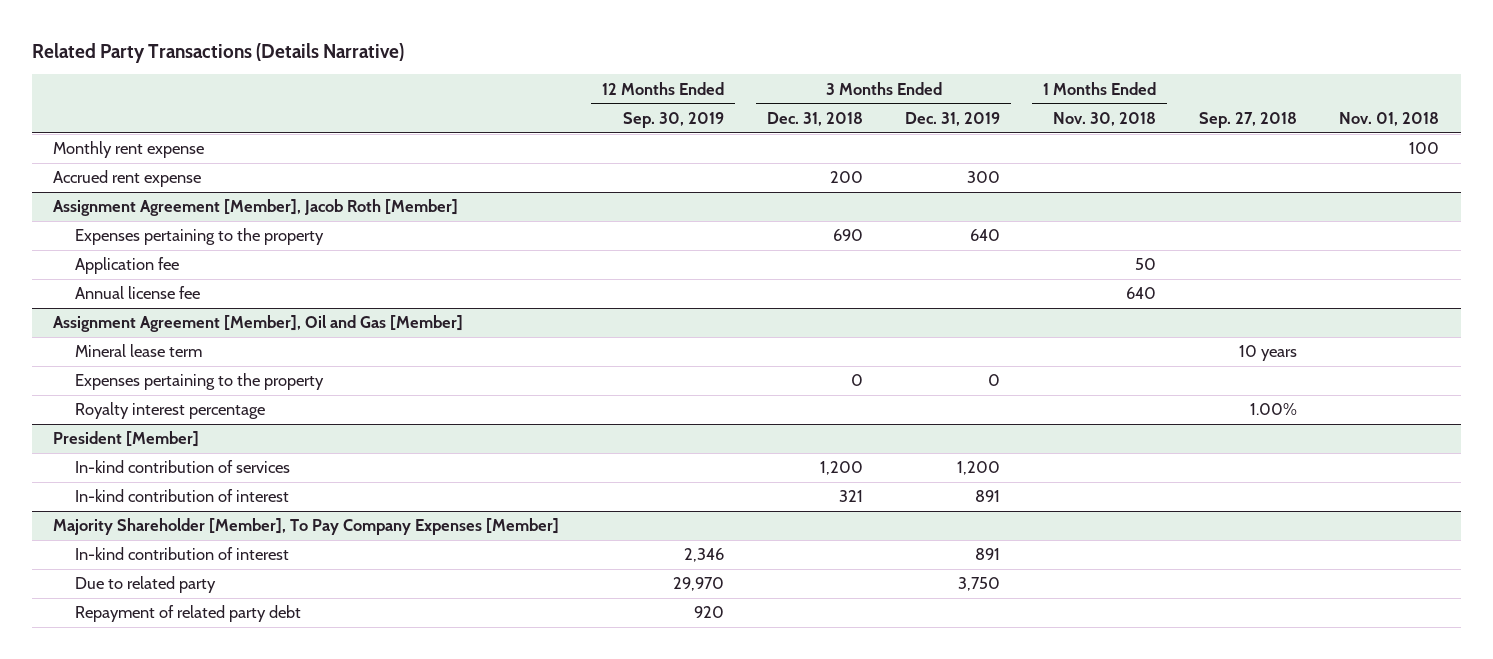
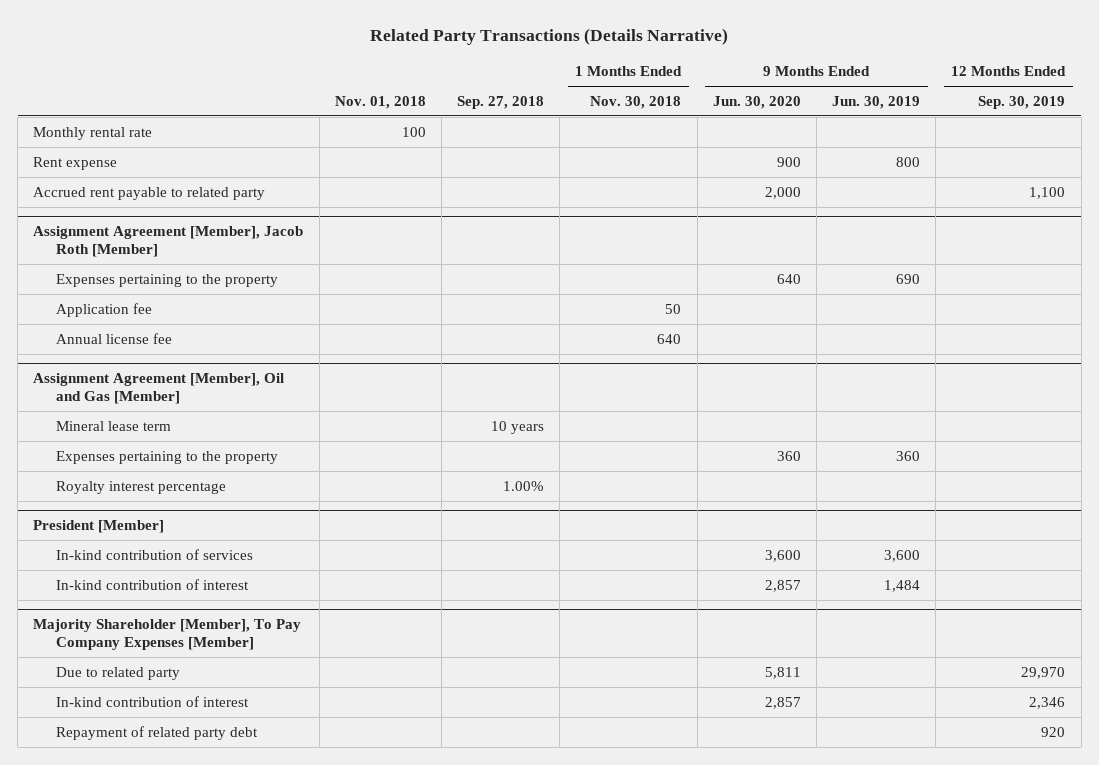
- | 12 Months Ended Sep. 30, 2019 | 3 Months Ended Dec. 31, 2018 | 3 Months Ended Dec. 31, 2019 | 1 Months Ended Nov. 30, 2018 | Sep. 27, 2018 | Nov. 01, 2018
+ | Nov. 01, 2018 | Sep. 27, 2018 | 1 Months Ended Nov. 30, 2018 | 9 Months Ended Jun. 30, 2020 | 9 Months Ended Jun. 30, 2019 | 12 Months Ended Sep. 30, 2019
- Monthly rent expense | | | | | | 100
- Accrued rent expense | | 200 | 300 | | |
+ Monthly rental rate | 100 | | | | |
+ Rent expense | | | | 900 | 800 |
+ Accrued rent payable to related party | | | | 2,000 | | 1,100
@ Majority Shareholder [Member], To Pay Company Expenses [Member]
moved down: In-kind contribution of interest | | | | 2,857 | | 2,346

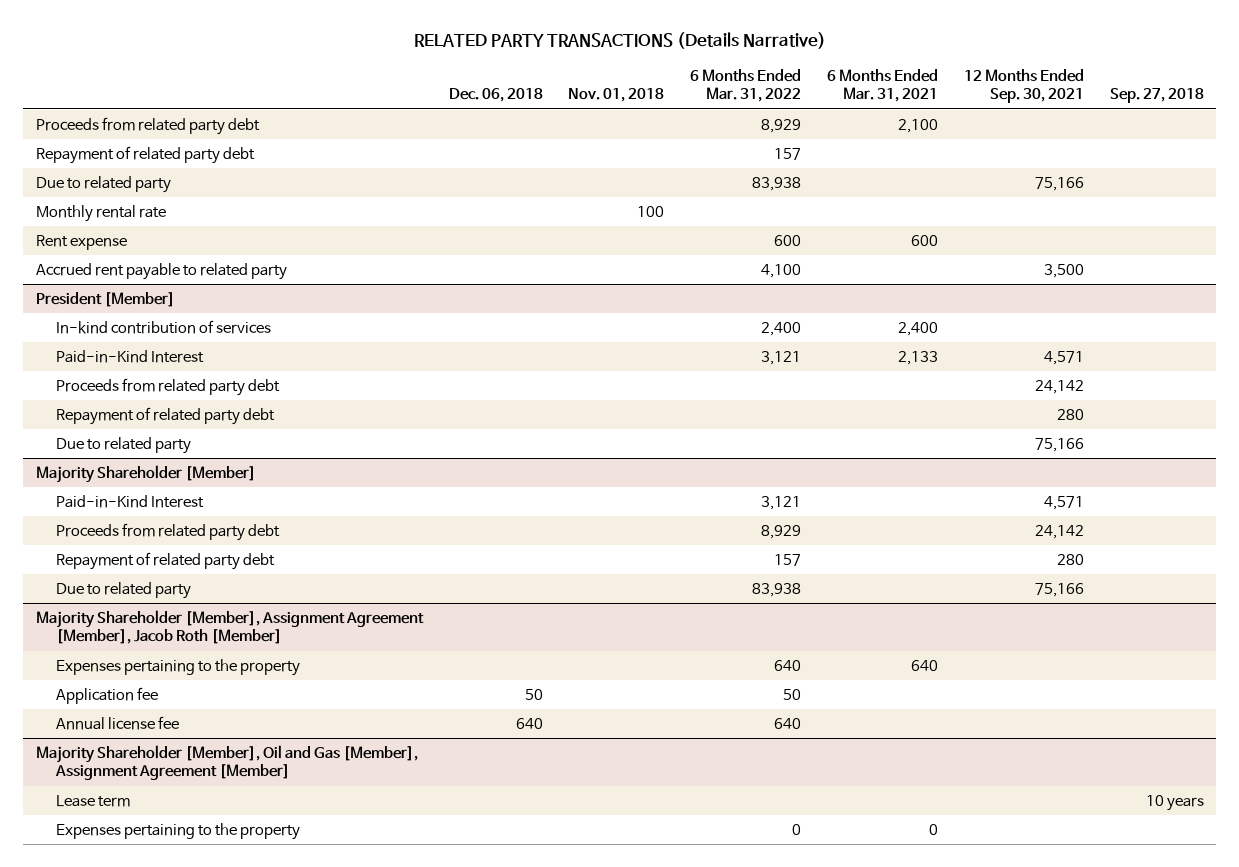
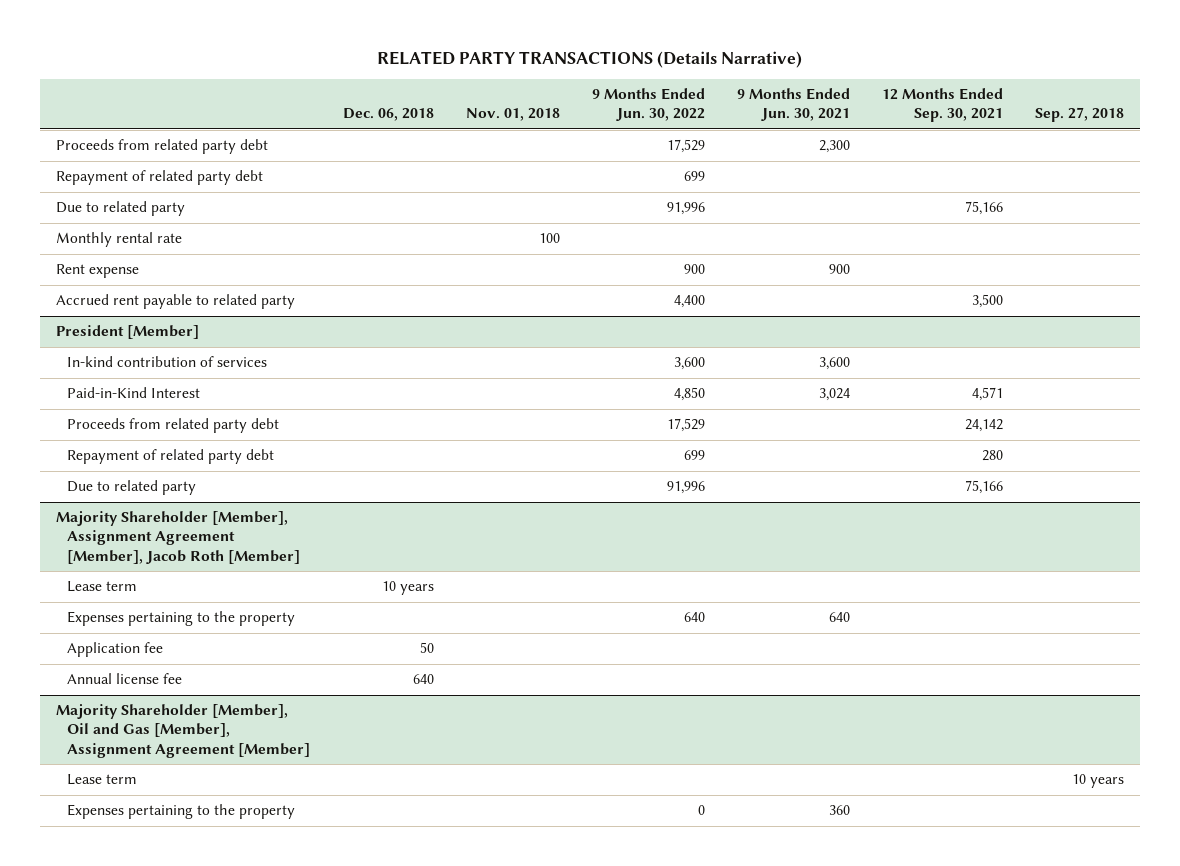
- | Dec. 06, 2018 | Nov. 01, 2018 | 6 Months Ended Mar. 31, 2022 | 6 Months Ended Mar. 31, 2021 | 12 Months Ended Sep. 30, 2021 | Sep. 27, 2018
+ | Dec. 06, 2018 | Nov. 01, 2018 | 9 Months Ended Jun. 30, 2022 | 9 Months Ended Jun. 30, 2021 | 12 Months Ended Sep. 30, 2021 | Sep. 27, 2018
- Majority Shareholder [Member]
- Paid-in-Kind Interest | | | 3,121 | | 4,571 |
- Proceeds from related party debt | | | 8,929 | | 24,142 |
- Repayment of related party debt | | | 157 | | 280 |
- Due to related party | | | 83,938 | | 75,166 |
@ Majority Shareholder [Member], Assignment Agreement [Member], Jacob Roth [Member]
+ Lease term | 10 years | | | | |

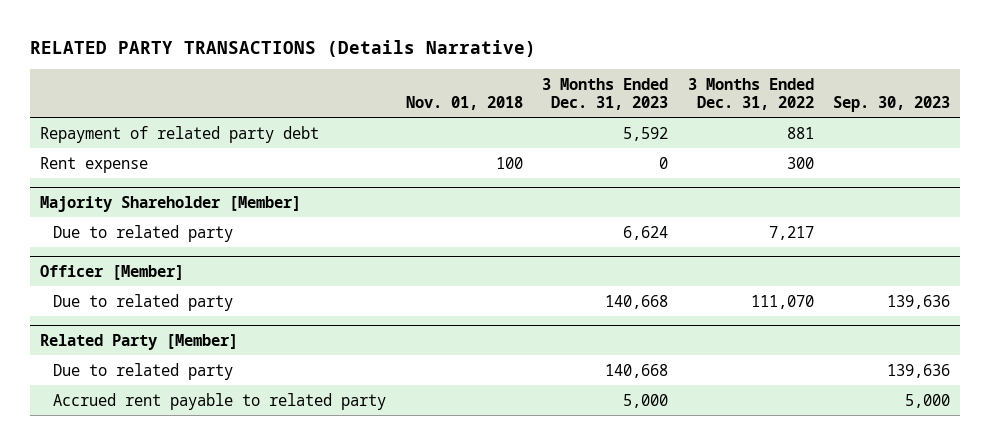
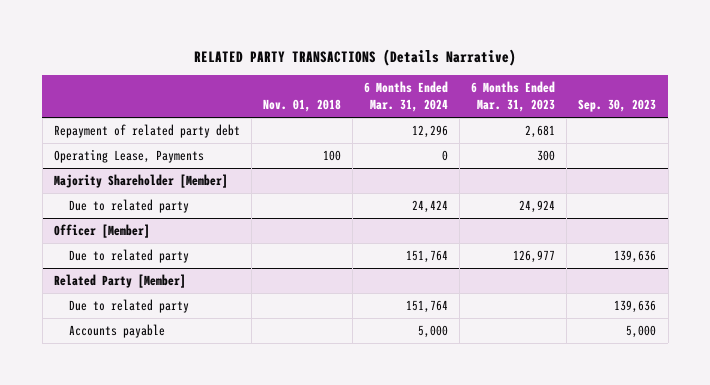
- | Nov. 01, 2018 | 3 Months Ended Dec. 31, 2023 | 3 Months Ended Dec. 31, 2022 | Sep. 30, 2023
+ | Nov. 01, 2018 | 6 Months Ended Mar. 31, 2024 | 6 Months Ended Mar. 31, 2023 | Sep. 30, 2023
- Rent expense | 100 | 0 | 300 |
+ Operating Lease, Payments | 100 | 0 | 300 |
@ Related Party [Member]
- Accrued rent payable to related party | | 5,000 | | 5,000
+ Accounts payable | | 5,000 | | 5,000

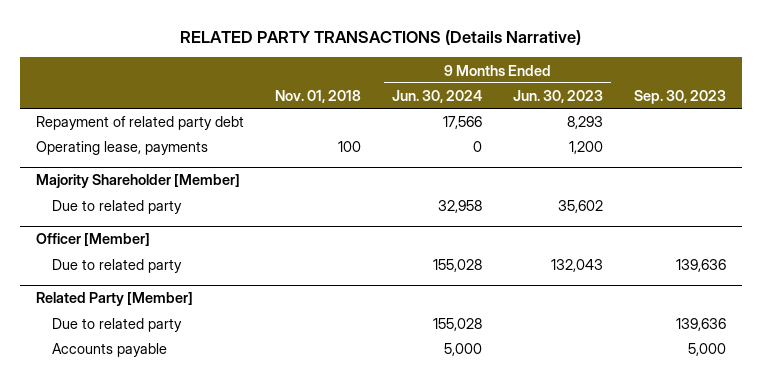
- | Nov. 01, 2018 | 6 Months Ended Mar. 31, 2024 | 6 Months Ended Mar. 31, 2023 | Sep. 30, 2023
+ | Nov. 01, 2018 | 9 Months Ended Jun. 30, 2024 | 9 Months Ended Jun. 30, 2023 | Sep. 30, 2023
- Operating Lease, Payments | 100 | 0 | 300 |
+ Operating lease, payments | 100 | 0 | 1,200 |

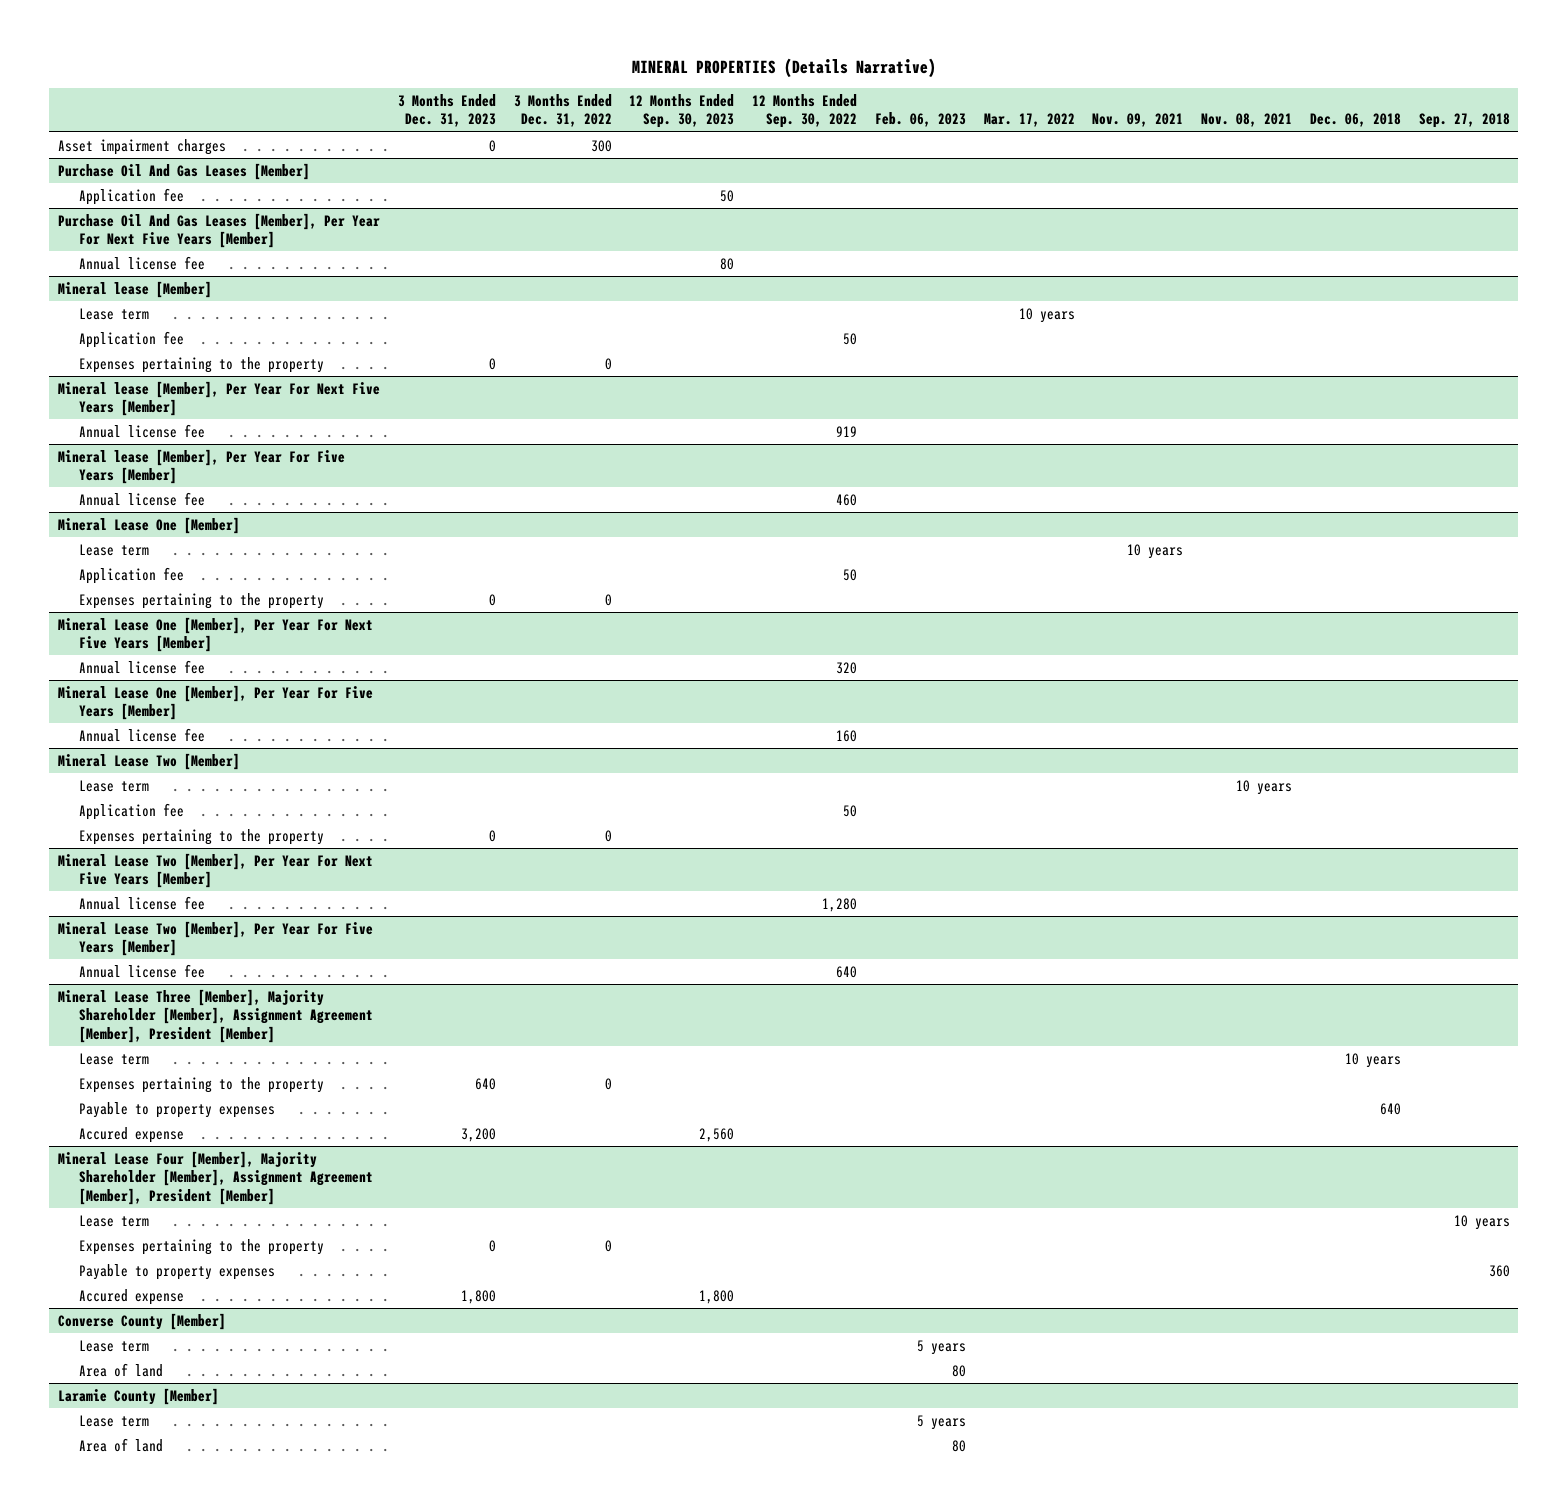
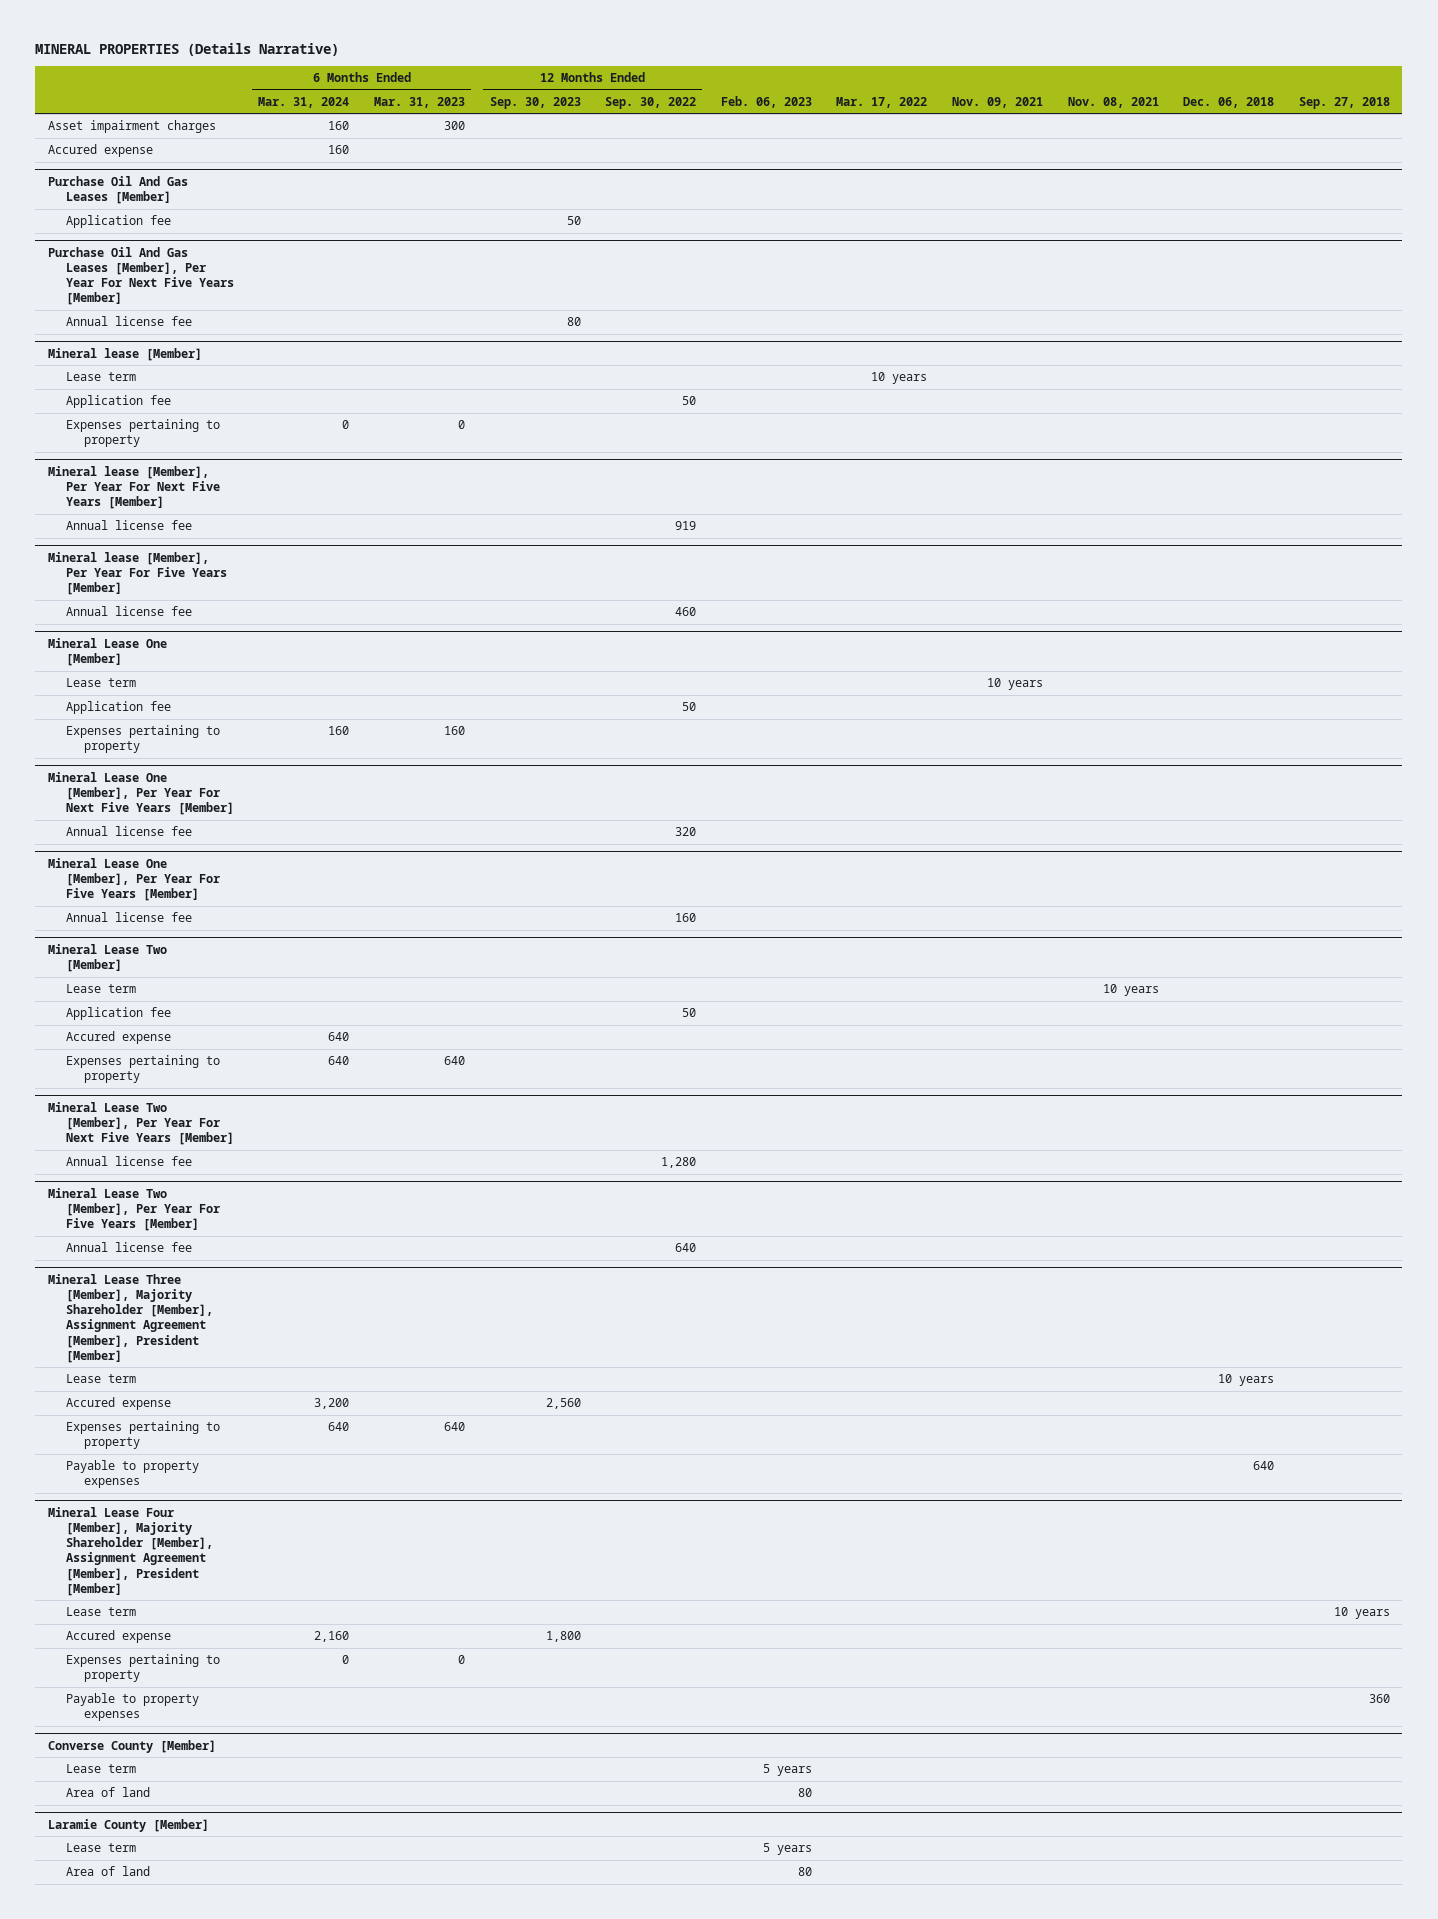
- | 3 Months Ended Dec. 31, 2023 | 3 Months Ended Dec. 31, 2022 | 12 Months Ended Sep. 30, 2023 | 12 Months Ended Sep. 30, 2022 | Feb. 06, 2023 | Mar. 17, 2022 | Nov. 09, 2021 | Nov. 08, 2021 | Dec. 06, 2018 | Sep. 27, 2018
+ | 6 Months Ended Mar. 31, 2024 | 6 Months Ended Mar. 31, 2023 | 12 Months Ended Sep. 30, 2023 | 12 Months Ended Sep. 30, 2022 | Feb. 06, 2023 | Mar. 17, 2022 | Nov. 09, 2021 | Nov. 08, 2021 | Dec. 06, 2018 | Sep. 27, 2018
+ Accured expense | 160 | | | | | | | | |
@ Mineral lease [Member]
- Expenses pertaining to the property | 0 | 0 | | | | | | | |
+ Expenses pertaining to property | 0 | 0 | | | | | | | |
@ Mineral Lease One [Member]
- Expenses pertaining to the property | 0 | 0 | | | | | | | |
+ Expenses pertaining to property | 160 | 160 | | | | | | | |
@ Mineral Lease Two [Member]
- Expenses pertaining to the property | 0 | 0 | | | | | | | |
+ Accured expense | 640 | | | | | | | | |
+ Expenses pertaining to property | 640 | 640 | | | | | | | |
@ Mineral Lease Three [Member], Majority Shareholder [Member], Assignment Agreement [Member], President [Member]
- Expenses pertaining to the property | 640 | 0 | | | | | | | |
+ Expenses pertaining to property | 640 | 640 | | | | | | | |
moved down: Payable to property expenses | | | | | | | | | 640 |
@ Mineral Lease Four [Member], Majority Shareholder [Member], Assignment Agreement [Member], President [Member]
- Expenses pertaining to the property | 0 | 0 | | | | | | | |
+ Expenses pertaining to property | 0 | 0 | | | | | | | |
moved down: Payable to property expenses | | | | | | | | | | 360

